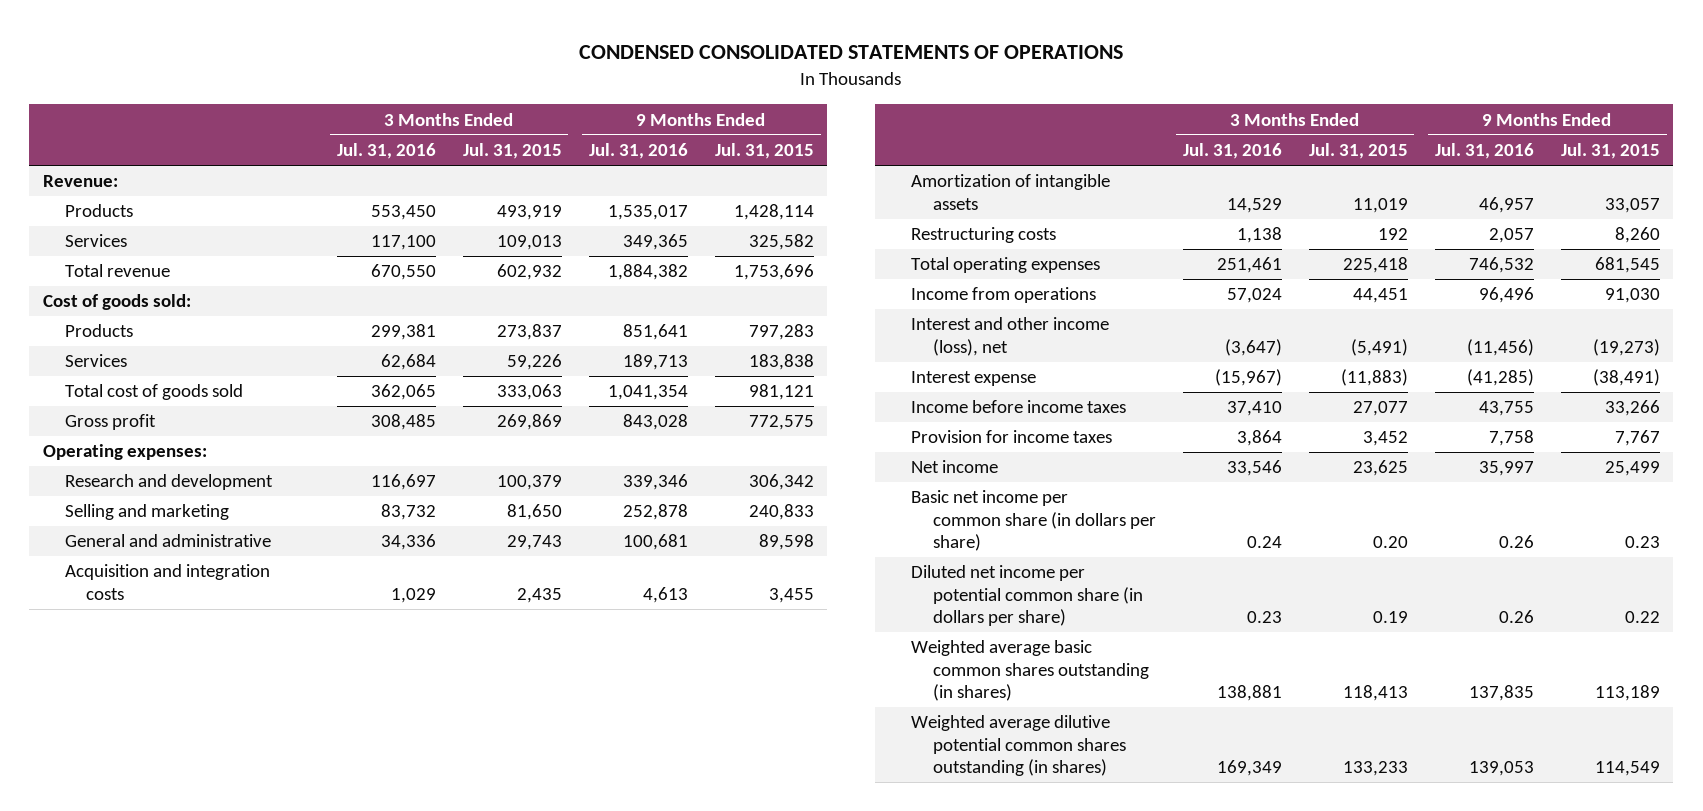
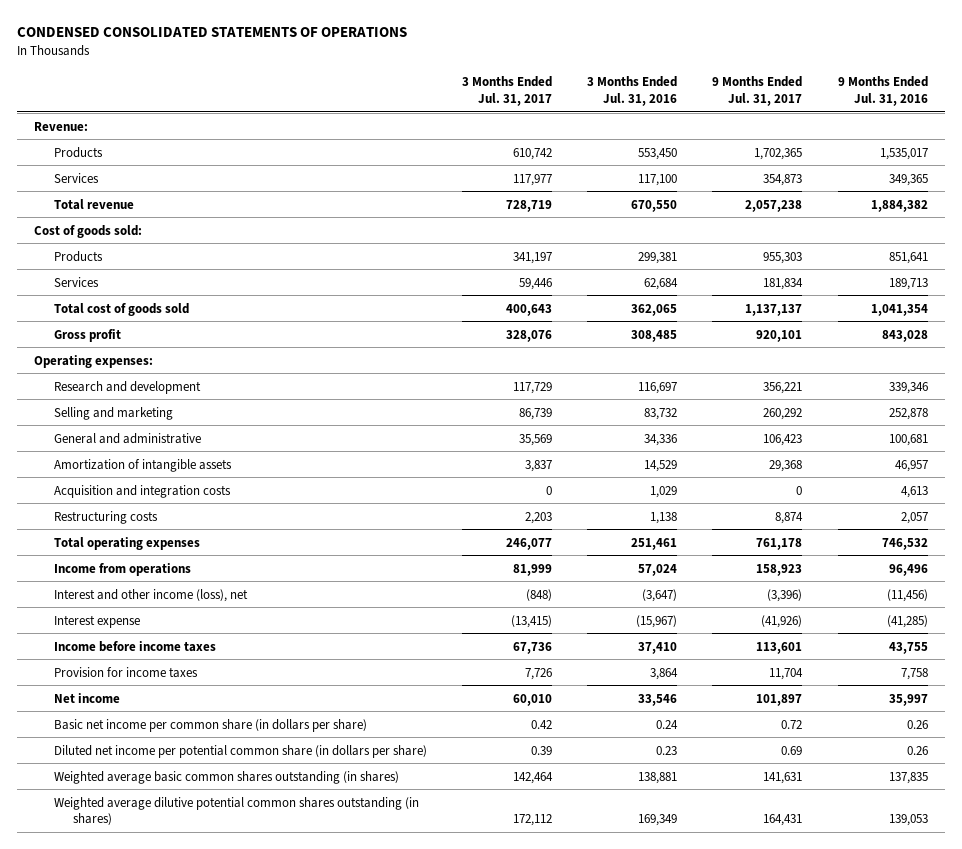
- | 3 Months Ended Jul. 31, 2016 | 3 Months Ended Jul. 31, 2015 | 9 Months Ended Jul. 31, 2016 | 9 Months Ended Jul. 31, 2015
+ | 3 Months Ended Jul. 31, 2017 | 3 Months Ended Jul. 31, 2016 | 9 Months Ended Jul. 31, 2017 | 9 Months Ended Jul. 31, 2016
moved down: Acquisition and integration costs | 0 | 1,029 | 0 | 4,613

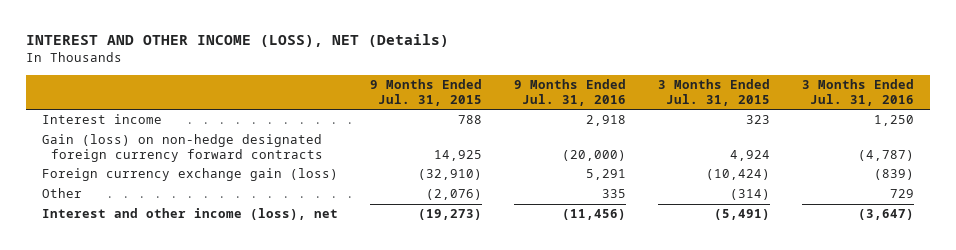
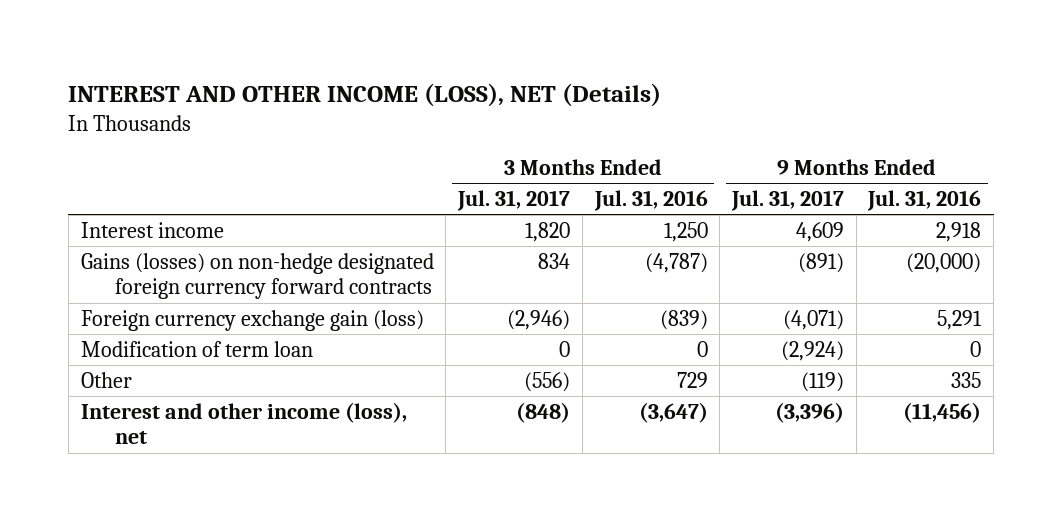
- | 9 Months Ended Jul. 31, 2015 | 9 Months Ended Jul. 31, 2016 | 3 Months Ended Jul. 31, 2015 | 3 Months Ended Jul. 31, 2016
+ | 3 Months Ended Jul. 31, 2017 | 3 Months Ended Jul. 31, 2016 | 9 Months Ended Jul. 31, 2017 | 9 Months Ended Jul. 31, 2016
- Gain (loss) on non-hedge designated foreign currency forward contracts | 14,925 | (20,000) | 4,924 | (4,787)
+ Gains (losses) on non-hedge designated foreign currency forward contracts | 834 | (4,787) | (891) | (20,000)
+ Modification of term loan | 0 | 0 | (2,924) | 0

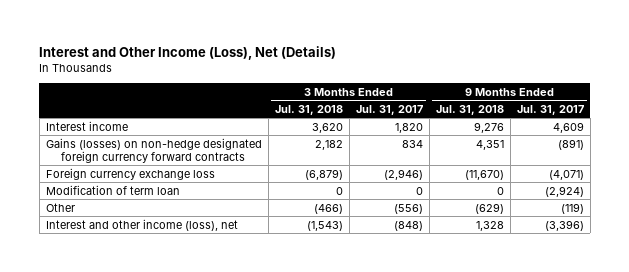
- INTEREST AND OTHER INCOME (LOSS), NET (Details)
+ Interest and Other Income (Loss), Net (Details)
- | 3 Months Ended Jul. 31, 2017 | 3 Months Ended Jul. 31, 2016 | 9 Months Ended Jul. 31, 2017 | 9 Months Ended Jul. 31, 2016
+ | 3 Months Ended Jul. 31, 2018 | 3 Months Ended Jul. 31, 2017 | 9 Months Ended Jul. 31, 2018 | 9 Months Ended Jul. 31, 2017
- Foreign currency exchange gain (loss) | (2,946) | (839) | (4,071) | 5,291
+ Foreign currency exchange loss | (6,879) | (2,946) | (11,670) | (4,071)

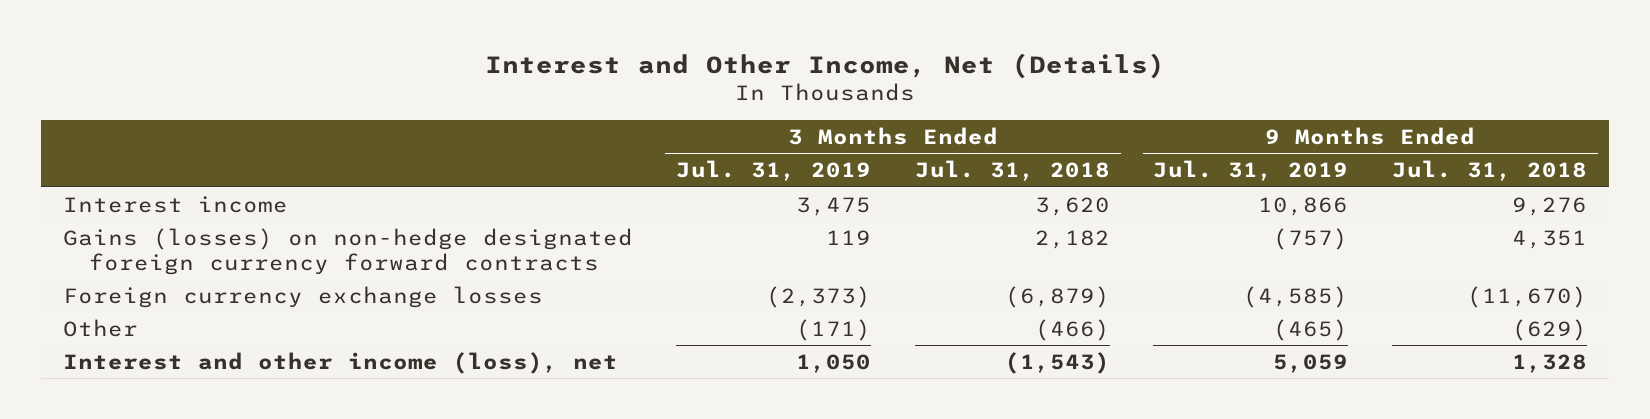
- Interest and Other Income (Loss), Net (Details)
+ Interest and Other Income, Net (Details)
- | 3 Months Ended Jul. 31, 2018 | 3 Months Ended Jul. 31, 2017 | 9 Months Ended Jul. 31, 2018 | 9 Months Ended Jul. 31, 2017
+ | 3 Months Ended Jul. 31, 2019 | 3 Months Ended Jul. 31, 2018 | 9 Months Ended Jul. 31, 2019 | 9 Months Ended Jul. 31, 2018
- Foreign currency exchange loss | (6,879) | (2,946) | (11,670) | (4,071)
- Modification of term loan | 0 | 0 | 0 | (2,924)
+ Foreign currency exchange losses | (2,373) | (6,879) | (4,585) | (11,670)

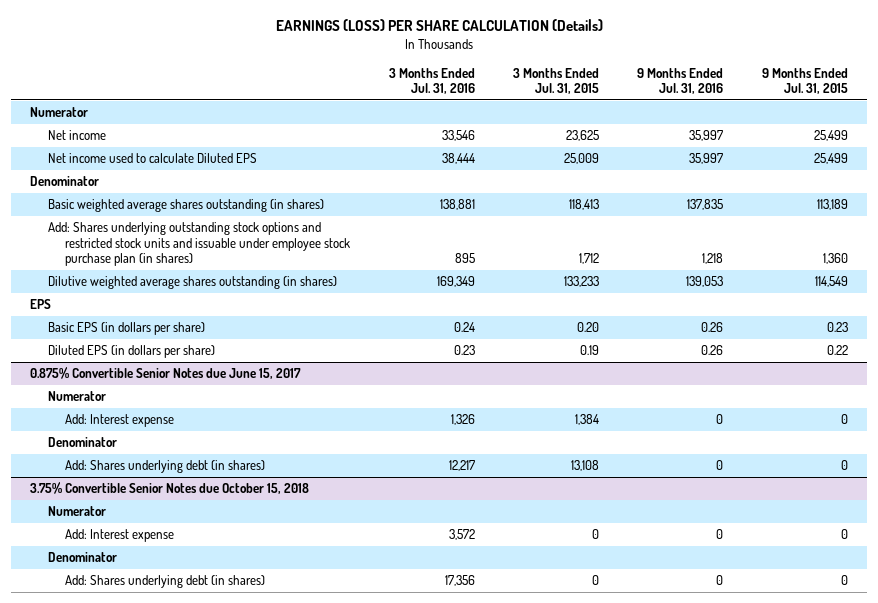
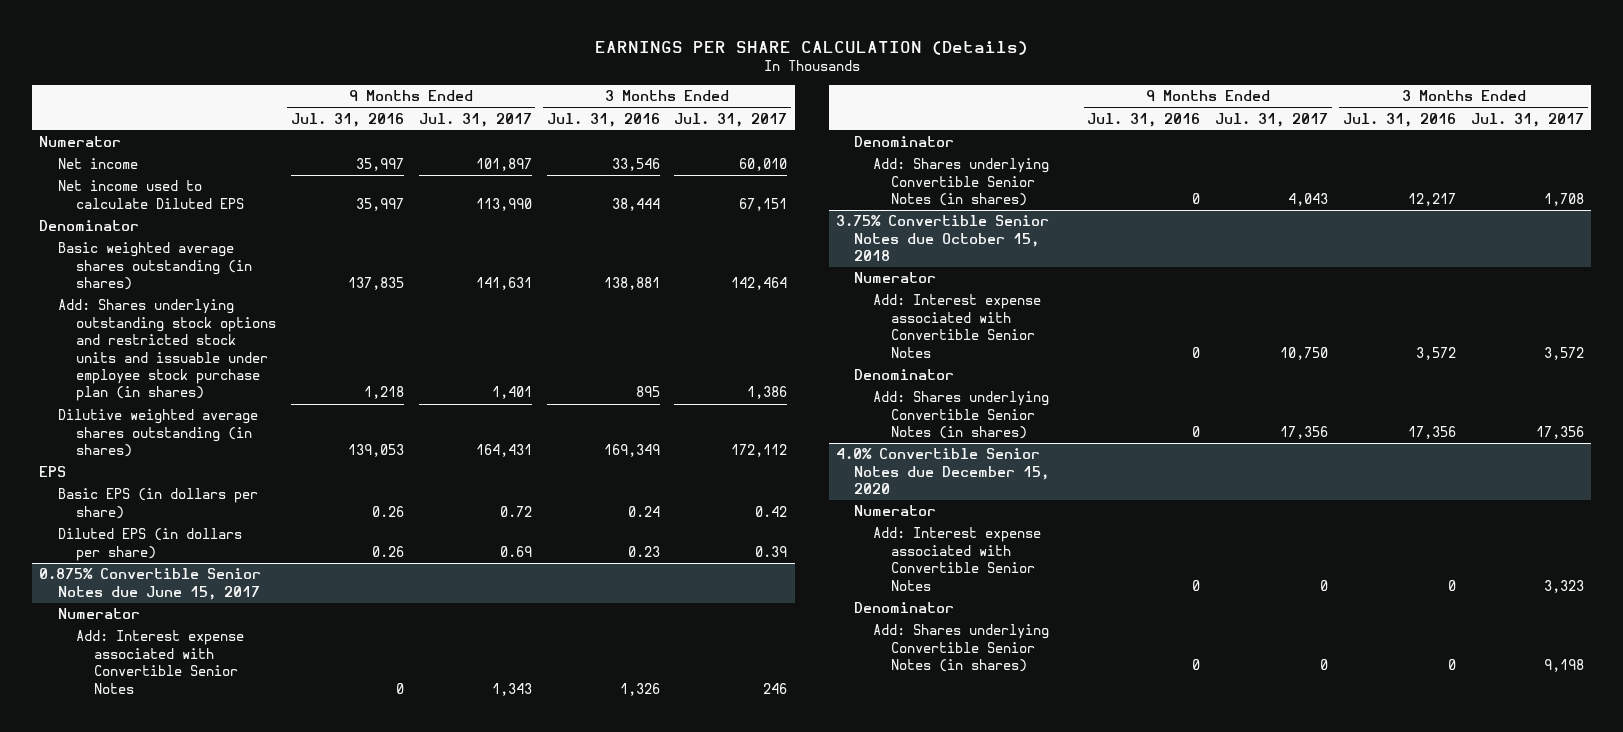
- EARNINGS (LOSS) PER SHARE CALCULATION (Details)
+ EARNINGS PER SHARE CALCULATION (Details)
- | 3 Months Ended Jul. 31, 2016 | 3 Months Ended Jul. 31, 2015 | 9 Months Ended Jul. 31, 2016 | 9 Months Ended Jul. 31, 2015
+ | 9 Months Ended Jul. 31, 2016 | 9 Months Ended Jul. 31, 2017 | 3 Months Ended Jul. 31, 2016 | 3 Months Ended Jul. 31, 2017
@ 0.875% Convertible Senior Notes due June 15, 2017
- Add: Interest expense | 1,326 | 1,384 | 0 | 0
+ Add: Interest expense associated with Convertible Senior Notes | 0 | 1,343 | 1,326 | 246
- Add: Shares underlying debt (in shares) | 12,217 | 13,108 | 0 | 0
+ Add: Shares underlying Convertible Senior Notes (in shares) | 0 | 4,043 | 12,217 | 1,708
@ 3.75% Convertible Senior Notes due October 15, 2018
- Add: Interest expense | 3,572 | 0 | 0 | 0
+ Add: Interest expense associated with Convertible Senior Notes | 0 | 10,750 | 3,572 | 3,572
- Add: Shares underlying debt (in shares) | 17,356 | 0 | 0 | 0
+ Add: Shares underlying Convertible Senior Notes (in shares) | 0 | 17,356 | 17,356 | 17,356
+ 4.0% Convertible Senior Notes due December 15, 2020
+ Numerator
+ Add: Interest expense associated with Convertible Senior Notes | 0 | 0 | 0 | 3,323
+ Denominator
+ Add: Shares underlying Convertible Senior Notes (in shares) | 0 | 0 | 0 | 9,198

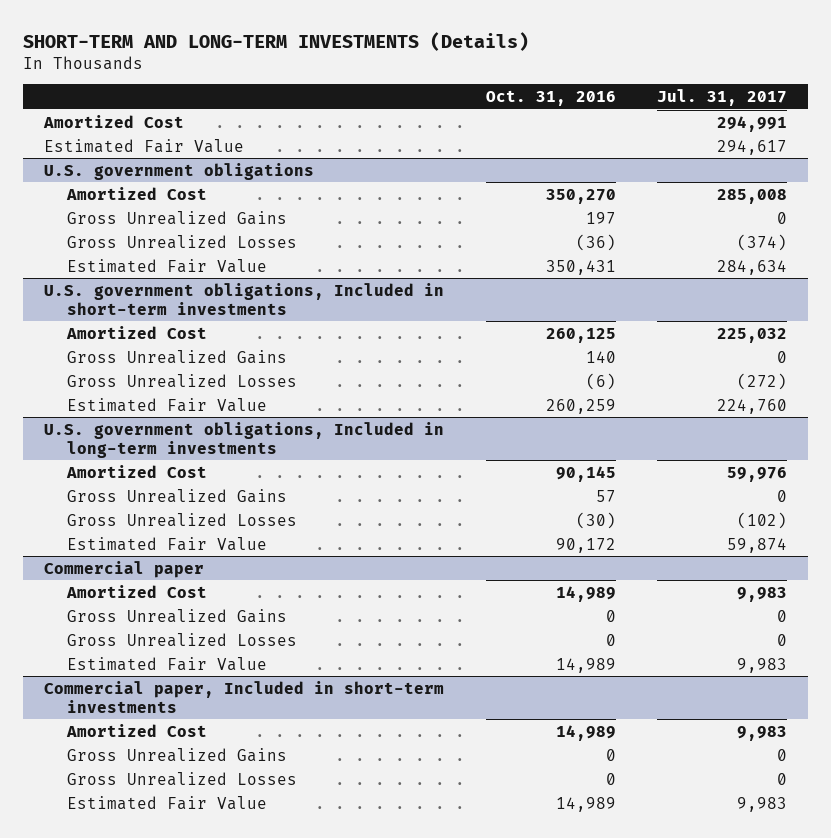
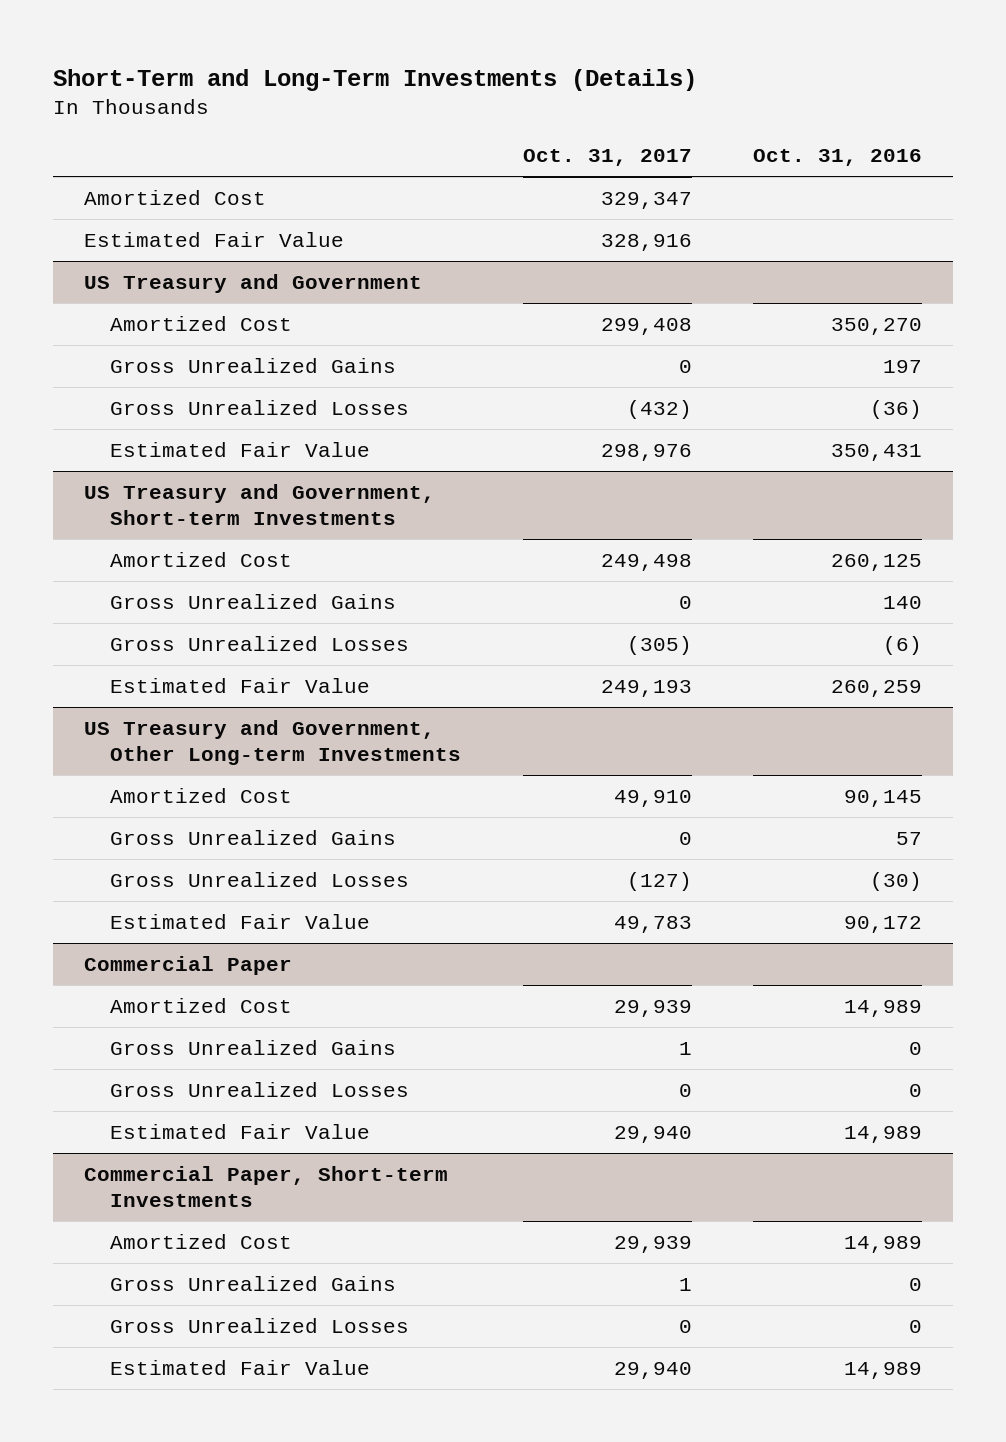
- SHORT-TERM AND LONG-TERM INVESTMENTS (Details)
+ Short-Term and Long-Term Investments (Details)
- | Oct. 31, 2016 | Jul. 31, 2017
+ | Oct. 31, 2017 | Oct. 31, 2016
- U.S. government obligations
+ US Treasury and Government
- U.S. government obligations, Included in short-term investments
+ US Treasury and Government, Short-term Investments
- U.S. government obligations, Included in long-term investments
+ US Treasury and Government, Other Long-term Investments
- Commercial paper
+ Commercial Paper
- Commercial paper, Included in short-term investments
+ Commercial Paper, Short-term Investments

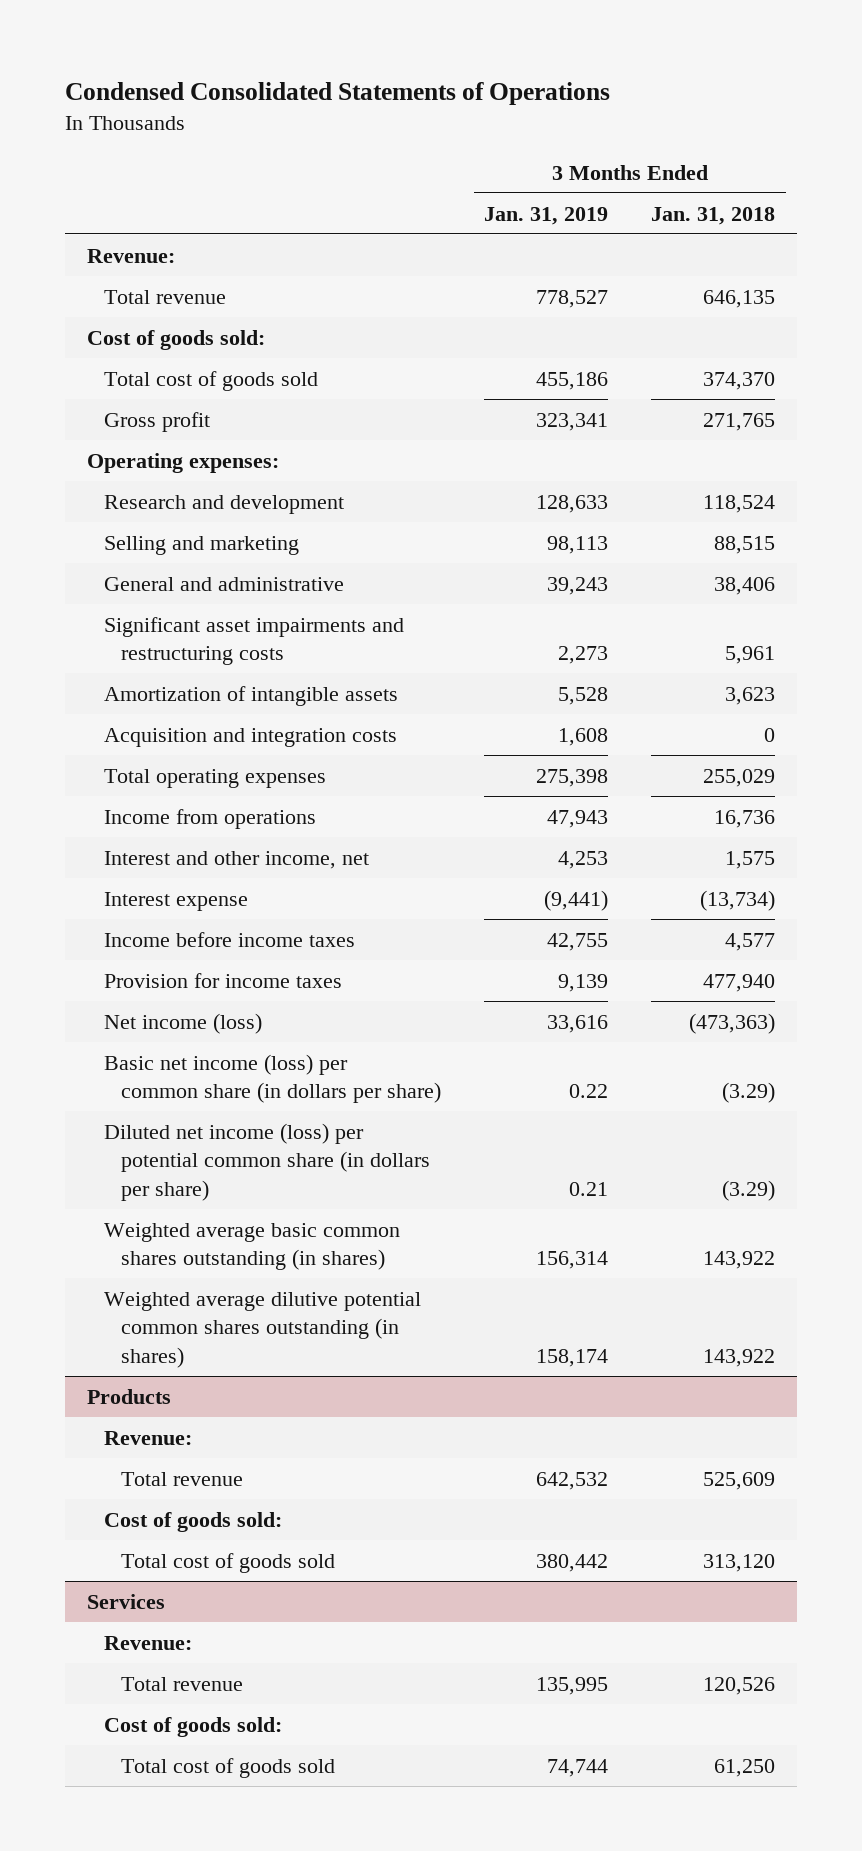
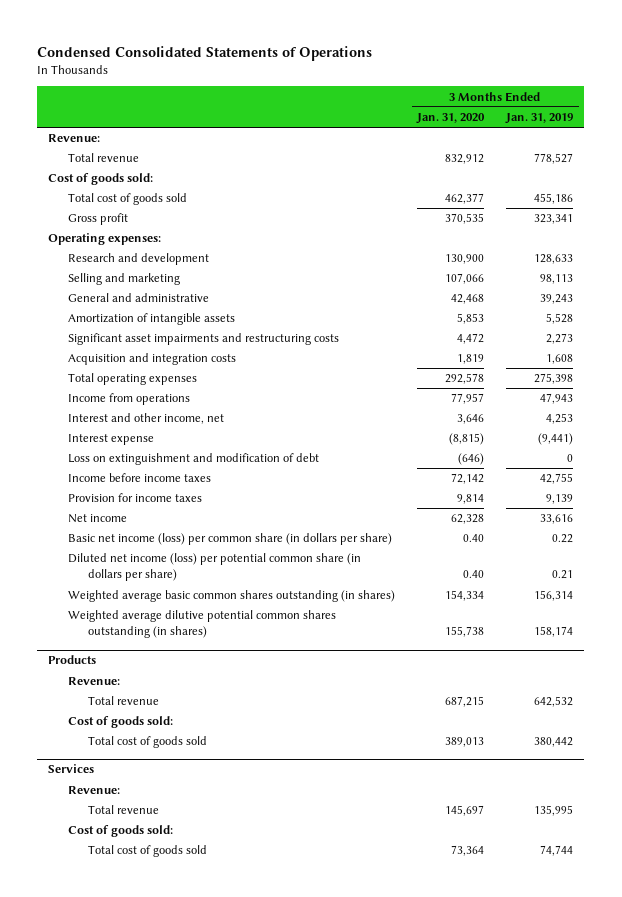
- | 3 Months Ended Jan. 31, 2019 | 3 Months Ended Jan. 31, 2018
+ | 3 Months Ended Jan. 31, 2020 | 3 Months Ended Jan. 31, 2019
moved down: Significant asset impairments and restructuring costs | 4,472 | 2,273
+ Loss on extinguishment and modification of debt | (646) | 0
- Net income (loss) | 33,616 | (473,363)
+ Net income | 62,328 | 33,616

